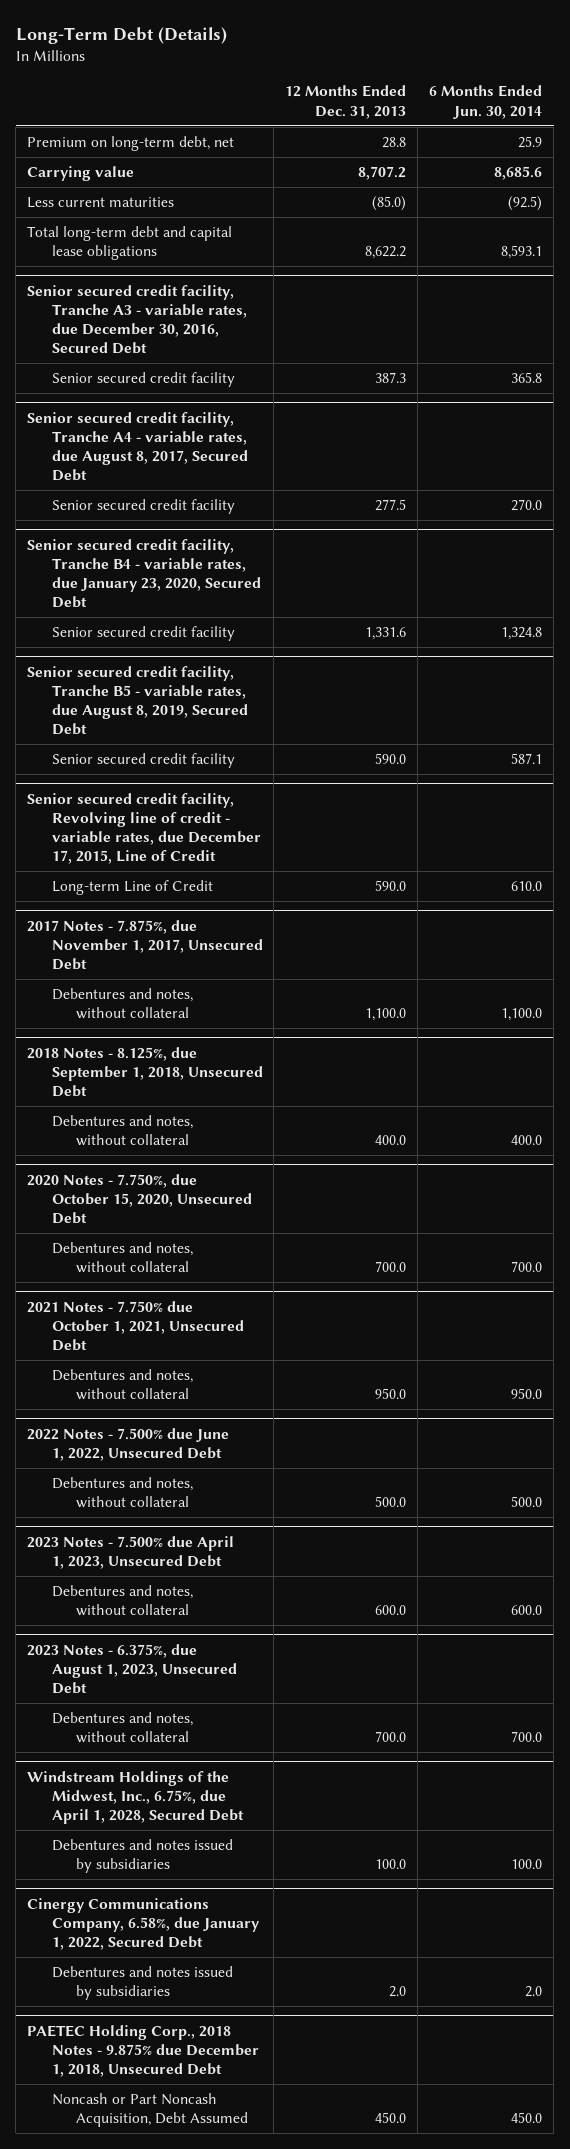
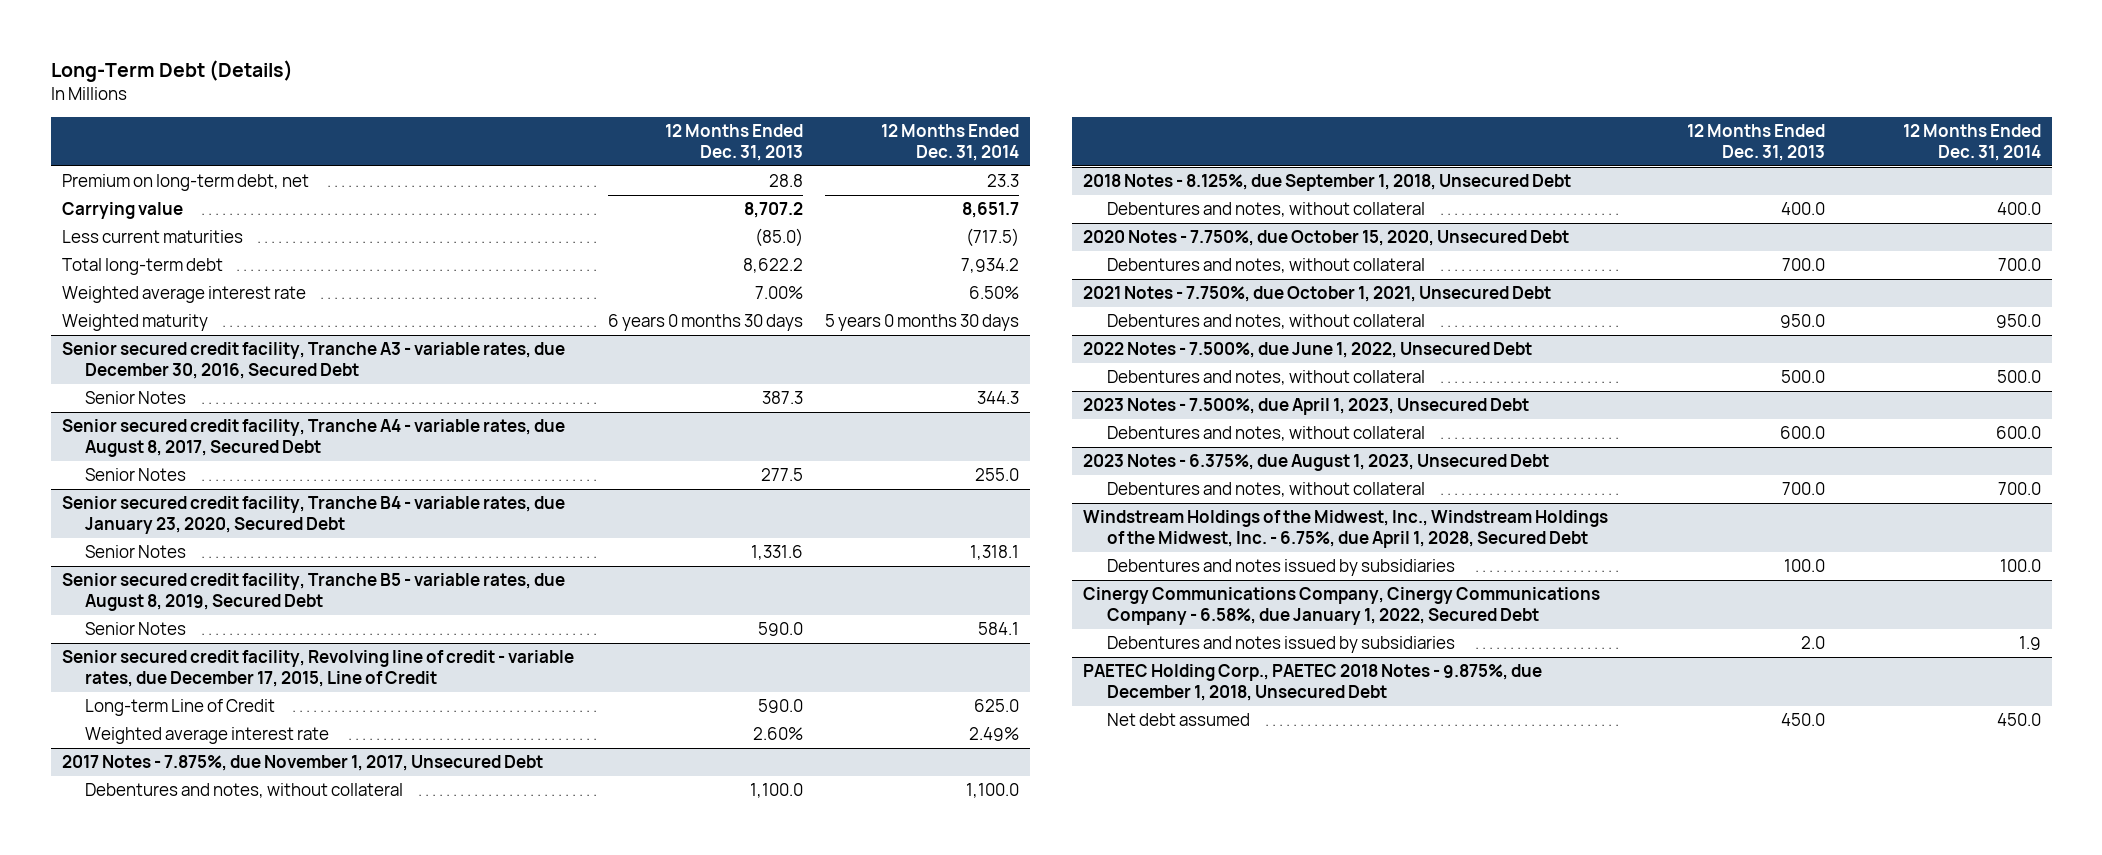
- | 12 Months Ended Dec. 31, 2013 | 6 Months Ended Jun. 30, 2014
+ | 12 Months Ended Dec. 31, 2013 | 12 Months Ended Dec. 31, 2014
- Total long-term debt and capital lease obligations | 8,622.2 | 8,593.1
+ Total long-term debt | 8,622.2 | 7,934.2
+ Weighted average interest rate | 7.00% | 6.50%
+ Weighted maturity | 6 years 0 months 30 days | 5 years 0 months 30 days
@ Senior secured credit facility, Tranche A3 - variable rates, due December 30, 2016, Secured Debt
- Senior secured credit facility | 387.3 | 365.8
+ Senior Notes | 387.3 | 344.3
@ Senior secured credit facility, Tranche A4 - variable rates, due August 8, 2017, Secured Debt
- Senior secured credit facility | 277.5 | 270.0
+ Senior Notes | 277.5 | 255.0
@ Senior secured credit facility, Tranche B4 - variable rates, due January 23, 2020, Secured Debt
- Senior secured credit facility | 1,331.6 | 1,324.8
+ Senior Notes | 1,331.6 | 1,318.1
@ Senior secured credit facility, Tranche B5 - variable rates, due August 8, 2019, Secured Debt
- Senior secured credit facility | 590.0 | 587.1
+ Senior Notes | 590.0 | 584.1
@ Senior secured credit facility, Revolving line of credit - variable rates, due December 17, 2015, Line of Credit
+ Weighted average interest rate | 2.60% | 2.49%
- 2021 Notes - 7.750% due October 1, 2021, Unsecured Debt
+ 2021 Notes - 7.750%, due October 1, 2021, Unsecured Debt
- 2022 Notes - 7.500% due June 1, 2022, Unsecured Debt
+ 2022 Notes - 7.500%, due June 1, 2022, Unsecured Debt
- 2023 Notes - 7.500% due April 1, 2023, Unsecured Debt
+ 2023 Notes - 7.500%, due April 1, 2023, Unsecured Debt
- Windstream Holdings of the Midwest, Inc., 6.75%, due April 1, 2028, Secured Debt
+ Windstream Holdings of the Midwest, Inc., Windstream Holdings of the Midwest, Inc. - 6.75%, due April 1, 2028, Secured Debt
- Cinergy Communications Company, 6.58%, due January 1, 2022, Secured Debt
+ Cinergy Communications Company, Cinergy Communications Company - 6.58%, due January 1, 2022, Secured Debt
- PAETEC Holding Corp., 2018 Notes - 9.875% due December 1, 2018, Unsecured Debt
- Noncash or Part Noncash Acquisition, Debt Assumed | 450.0 | 450.0
+ PAETEC Holding Corp., PAETEC 2018 Notes - 9.875%, due December 1, 2018, Unsecured Debt
+ Net debt assumed | 450.0 | 450.0

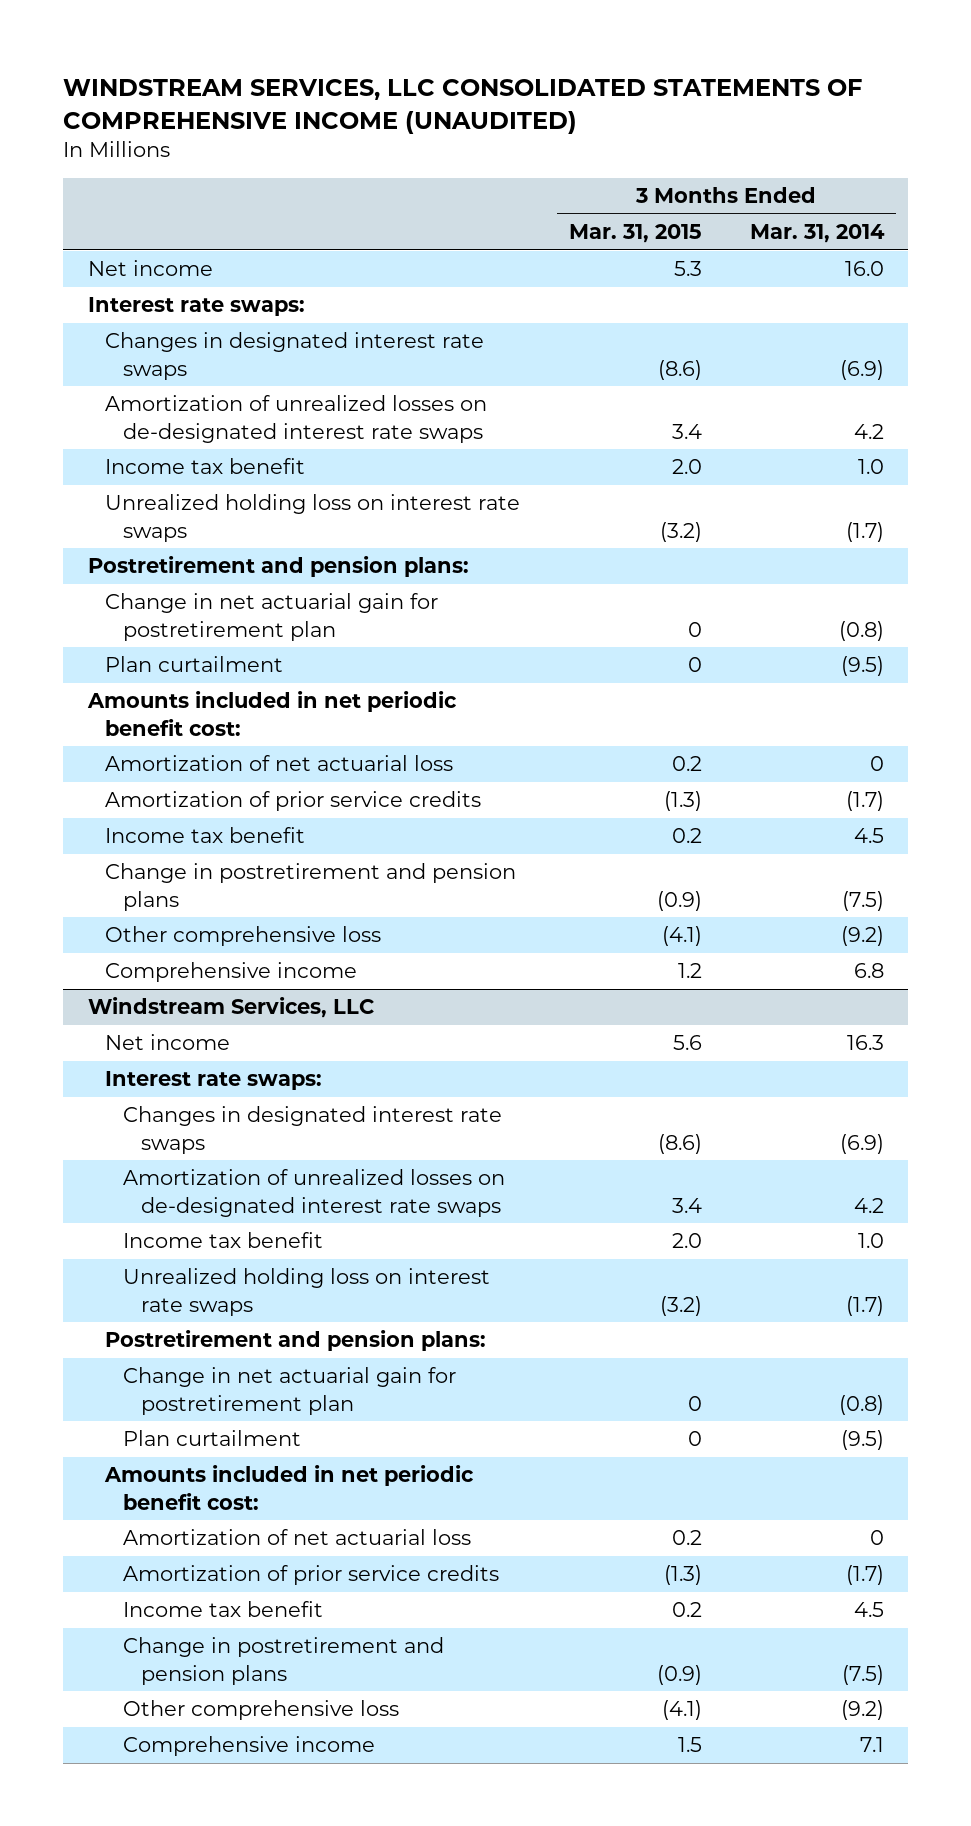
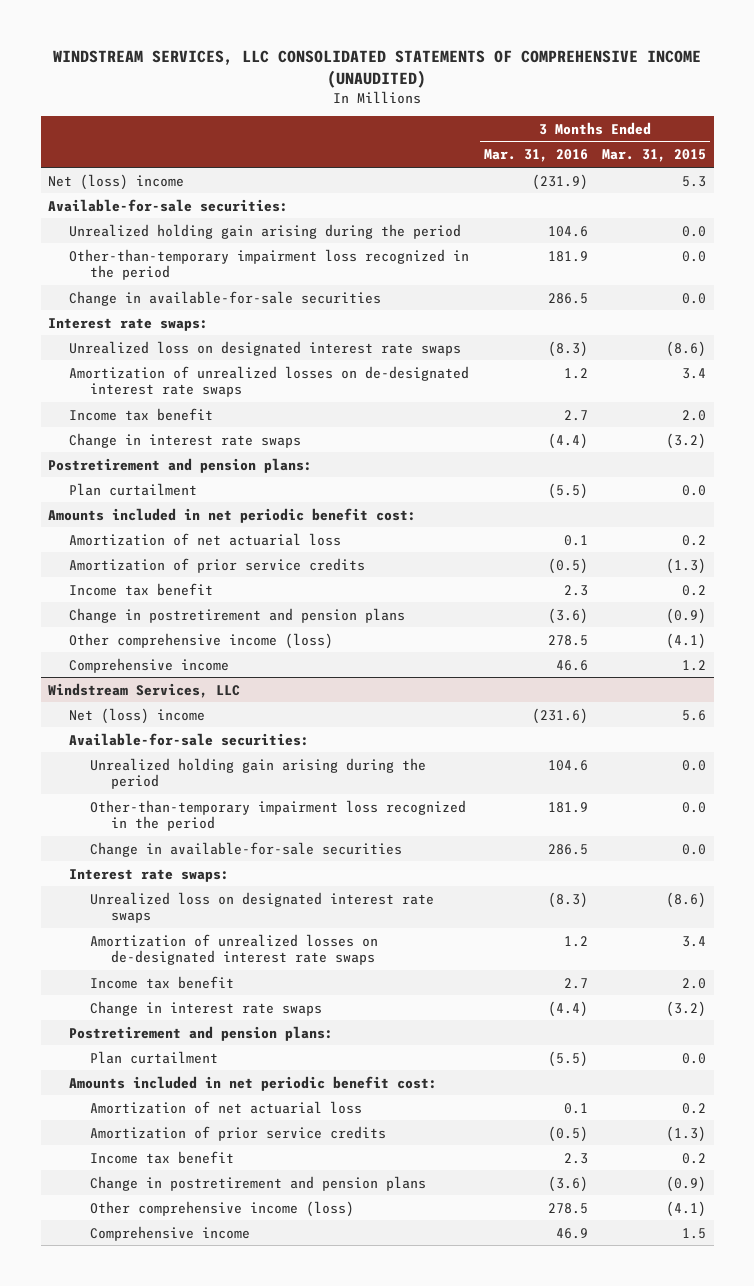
- | 3 Months Ended Mar. 31, 2015 | 3 Months Ended Mar. 31, 2014
+ | 3 Months Ended Mar. 31, 2016 | 3 Months Ended Mar. 31, 2015
- Net income | 5.3 | 16.0
+ Net (loss) income | (231.9) | 5.3
+ Available-for-sale securities:
+ Unrealized holding gain arising during the period | 104.6 | 0.0
+ Other-than-temporary impairment loss recognized in the period | 181.9 | 0.0
+ Change in available-for-sale securities | 286.5 | 0.0
- Changes in designated interest rate swaps | (8.6) | (6.9)
+ Unrealized loss on designated interest rate swaps | (8.3) | (8.6)
- Unrealized holding loss on interest rate swaps | (3.2) | (1.7)
+ Change in interest rate swaps | (4.4) | (3.2)
- Change in net actuarial gain for postretirement plan | 0 | (0.8)
- Plan curtailment | 0 | (9.5)
+ Plan curtailment | (5.5) | 0.0
- Other comprehensive loss | (4.1) | (9.2)
+ Other comprehensive income (loss) | 278.5 | (4.1)
@ Windstream Services, LLC
- Net income | 5.6 | 16.3
+ Net (loss) income | (231.6) | 5.6
+ Available-for-sale securities:
+ Unrealized holding gain arising during the period | 104.6 | 0.0
+ Other-than-temporary impairment loss recognized in the period | 181.9 | 0.0
+ Change in available-for-sale securities | 286.5 | 0.0
- Changes in designated interest rate swaps | (8.6) | (6.9)
+ Unrealized loss on designated interest rate swaps | (8.3) | (8.6)
- Unrealized holding loss on interest rate swaps | (3.2) | (1.7)
+ Change in interest rate swaps | (4.4) | (3.2)
- Change in net actuarial gain for postretirement plan | 0 | (0.8)
- Plan curtailment | 0 | (9.5)
+ Plan curtailment | (5.5) | 0.0
- Other comprehensive loss | (4.1) | (9.2)
+ Other comprehensive income (loss) | 278.5 | (4.1)

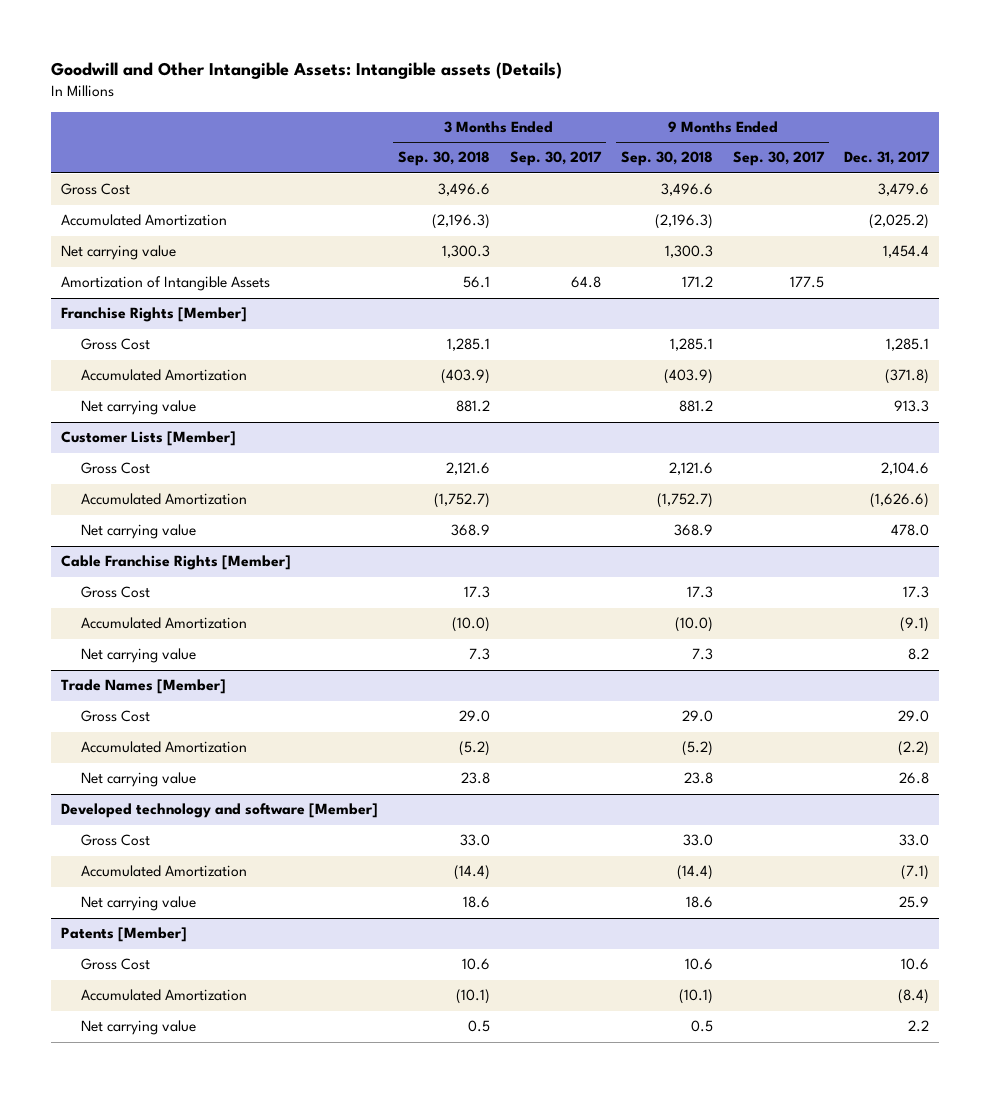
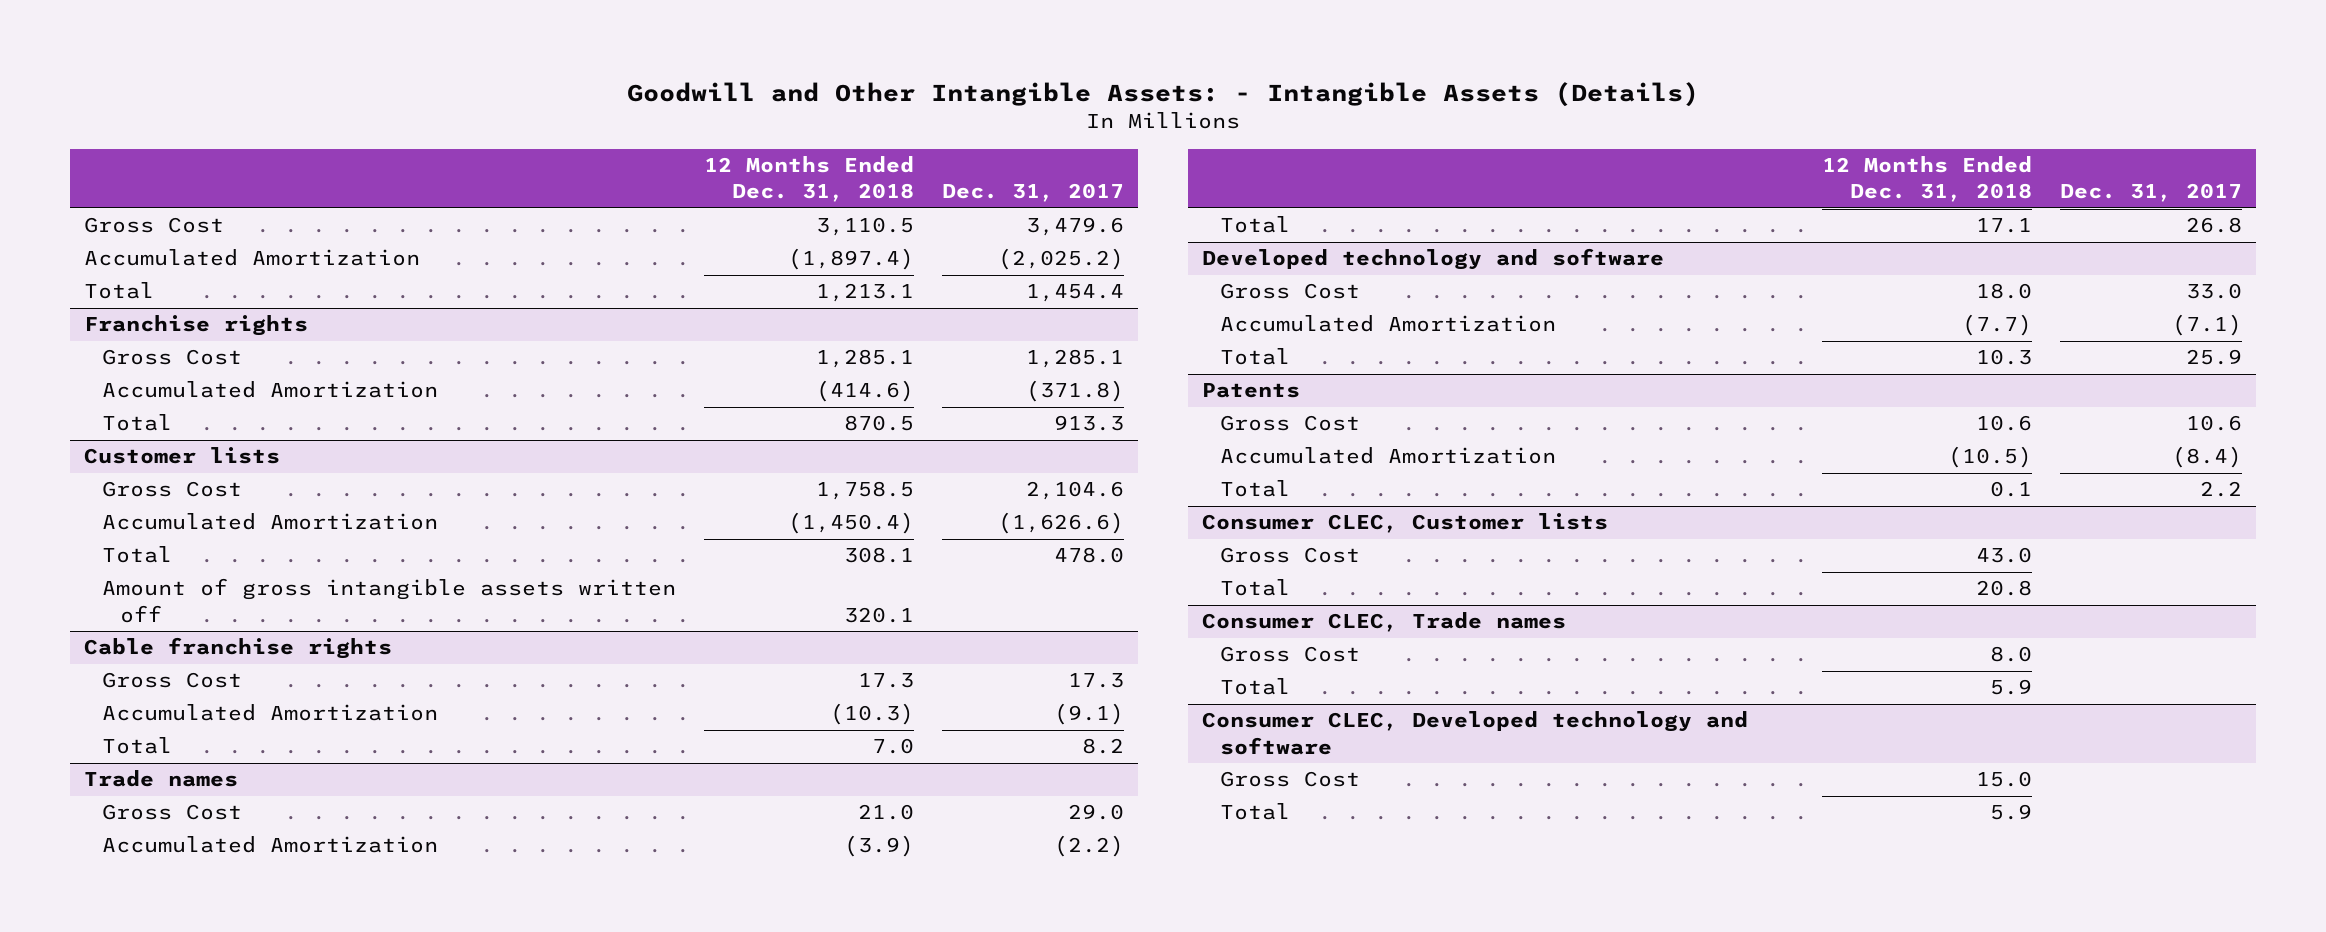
- Goodwill and Other Intangible Assets: Intangible assets (Details)
+ Goodwill and Other Intangible Assets: - Intangible Assets (Details)
- | 3 Months Ended Sep. 30, 2018 | 3 Months Ended Sep. 30, 2017 | 9 Months Ended Sep. 30, 2018 | 9 Months Ended Sep. 30, 2017 | Dec. 31, 2017
+ | 12 Months Ended Dec. 31, 2018 | Dec. 31, 2017
- Net carrying value | 1,300.3 | | 1,300.3 | | 1,454.4
- Amortization of Intangible Assets | 56.1 | 64.8 | 171.2 | 177.5 |
- Franchise Rights [Member]
+ Total | 1,213.1 | 1,454.4
+ Franchise rights
- Net carrying value | 881.2 | | 881.2 | | 913.3
- Customer Lists [Member]
+ Total | 870.5 | 913.3
+ Customer lists
- Net carrying value | 368.9 | | 368.9 | | 478.0
- Cable Franchise Rights [Member]
+ Total | 308.1 | 478.0
+ Amount of gross intangible assets written off | 320.1 |
+ Cable franchise rights
- Net carrying value | 7.3 | | 7.3 | | 8.2
- Trade Names [Member]
+ Total | 7.0 | 8.2
+ Trade names
- Net carrying value | 23.8 | | 23.8 | | 26.8
- Developed technology and software [Member]
+ Total | 17.1 | 26.8
+ Developed technology and software
- Net carrying value | 18.6 | | 18.6 | | 25.9
- Patents [Member]
+ Total | 10.3 | 25.9
+ Patents
- Net carrying value | 0.5 | | 0.5 | | 2.2
+ Total | 0.1 | 2.2
+ Consumer CLEC, Customer lists
+ Gross Cost | 43.0 |
+ Total | 20.8 |
+ Consumer CLEC, Trade names
+ Gross Cost | 8.0 |
+ Total | 5.9 |
+ Consumer CLEC, Developed technology and software
+ Gross Cost | 15.0 |
+ Total | 5.9 |

